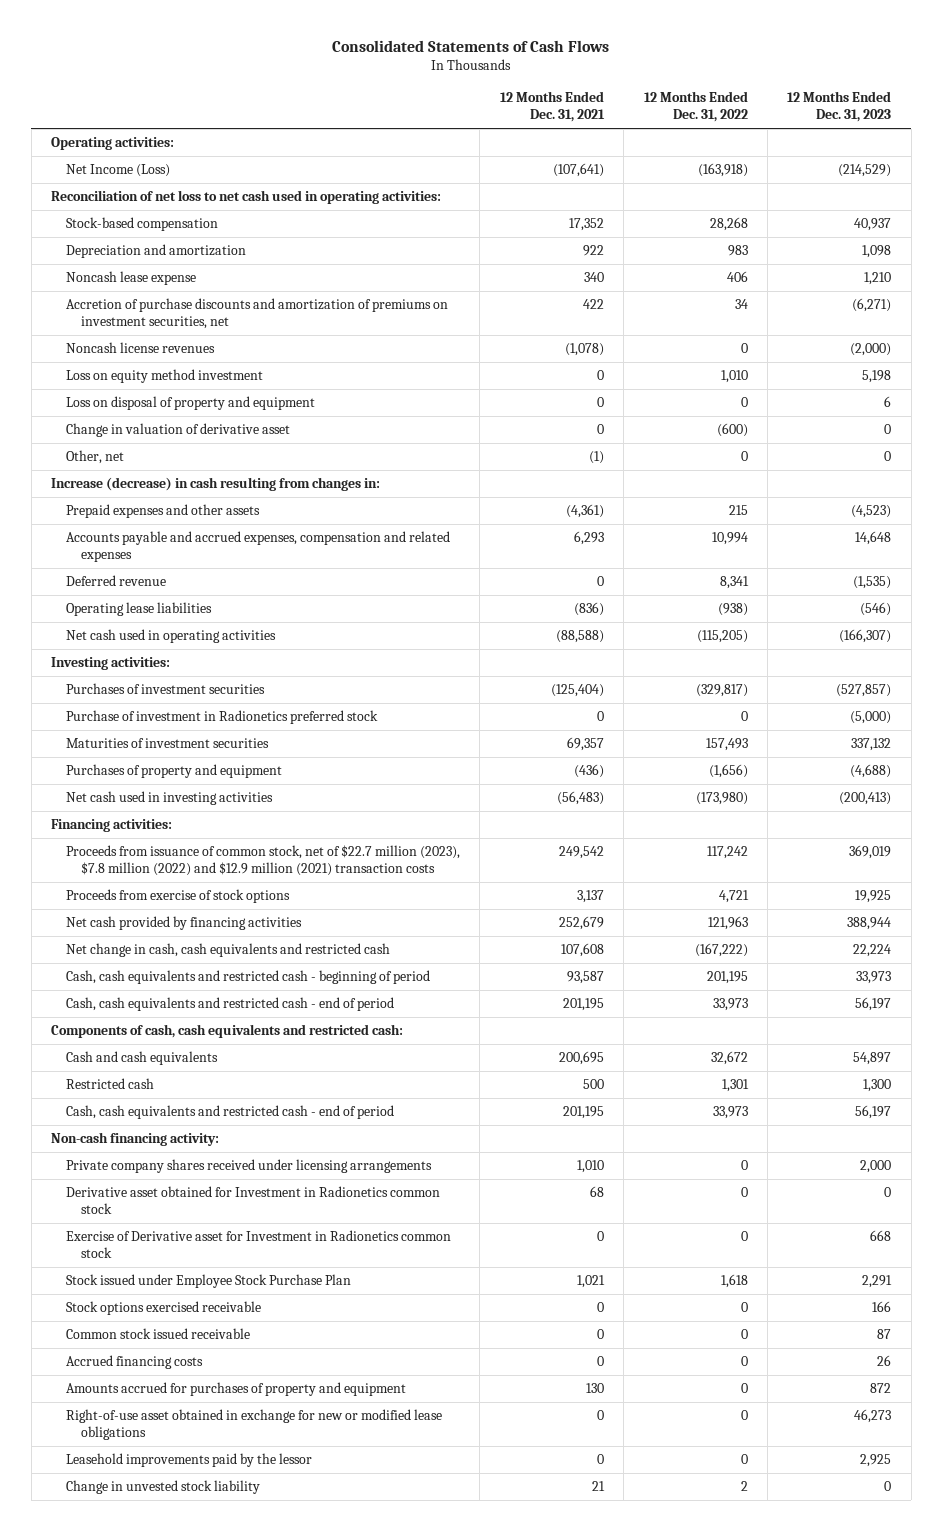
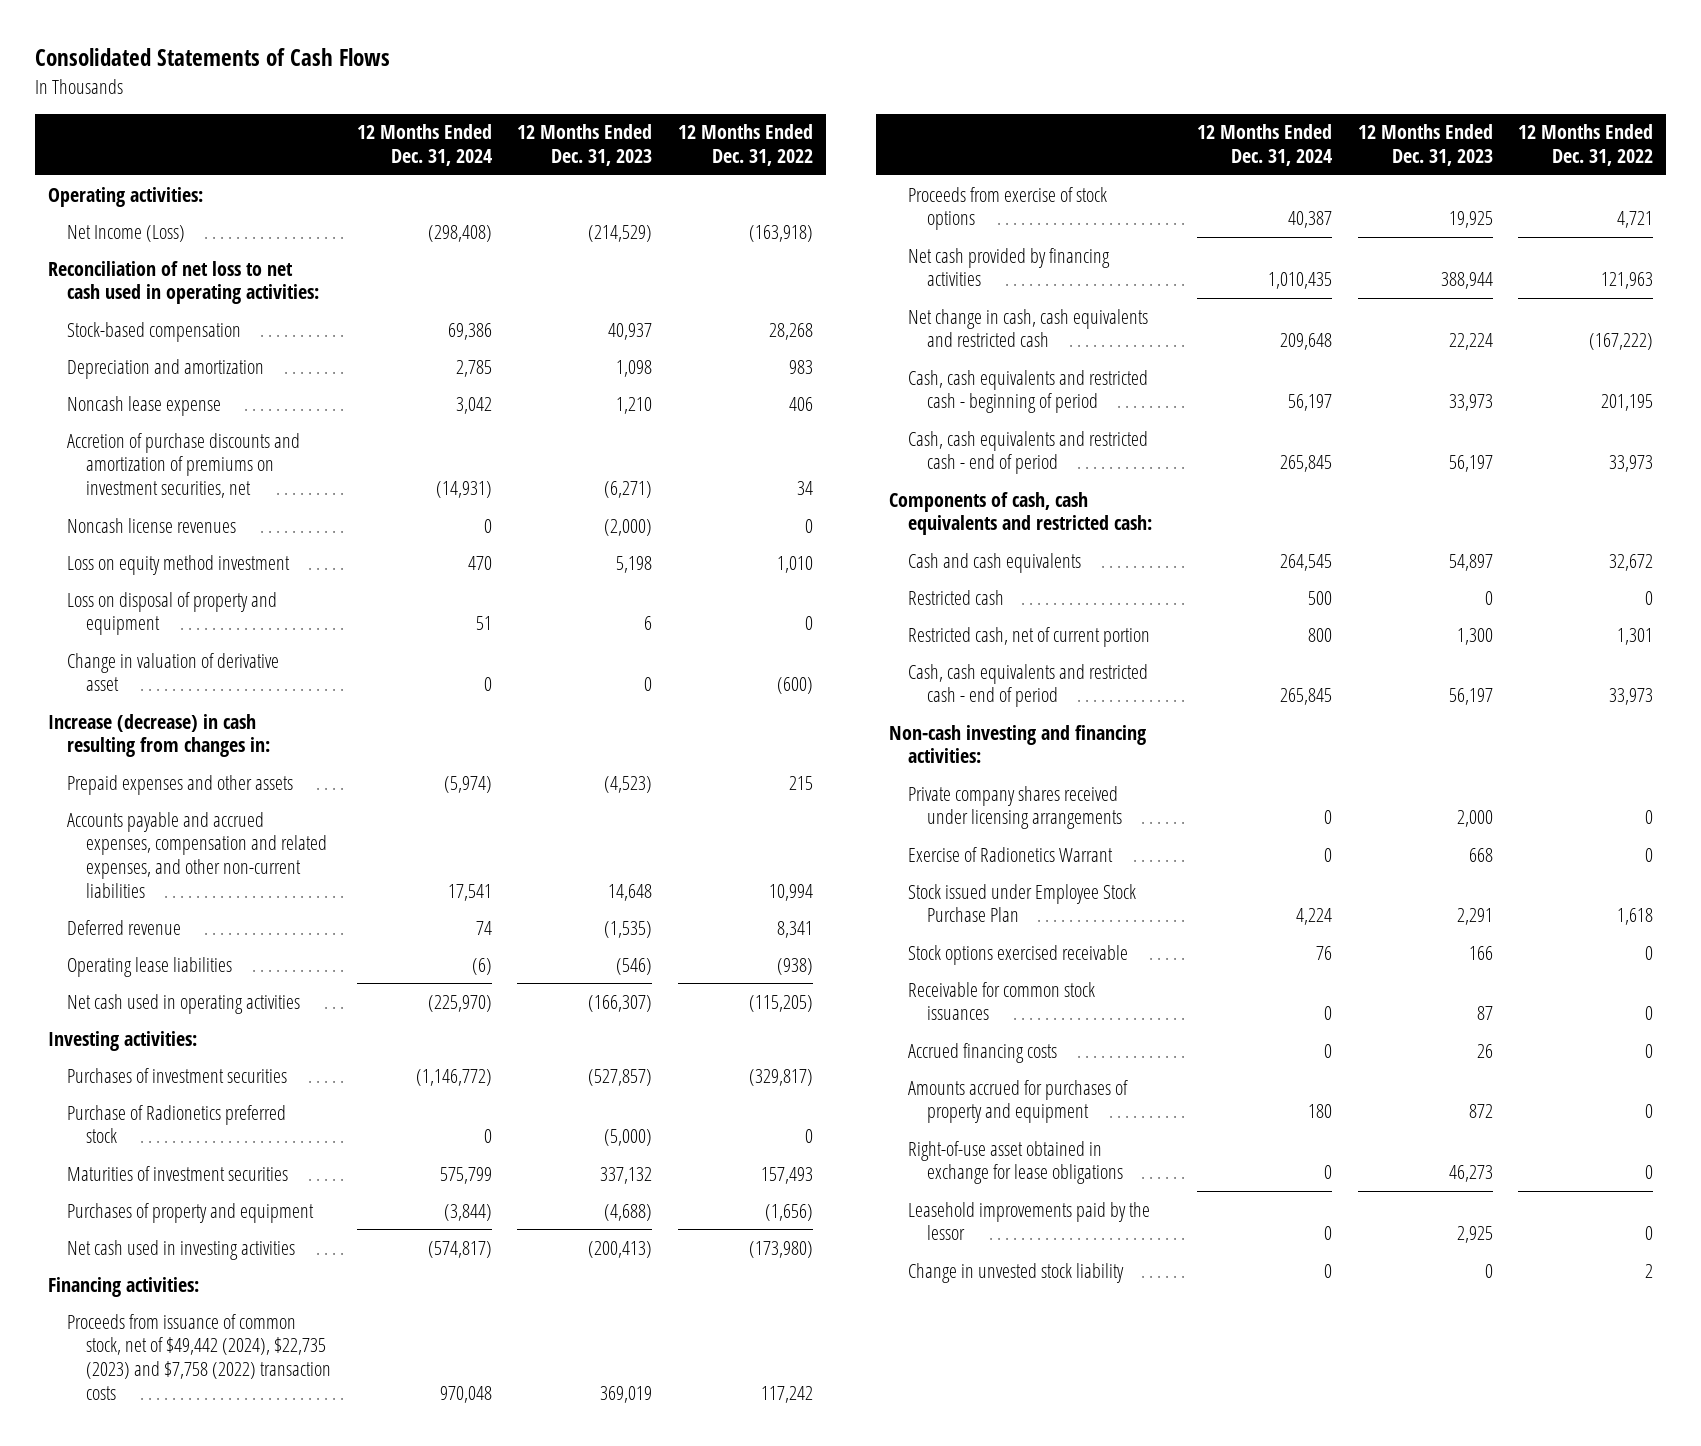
- | 12 Months Ended Dec. 31, 2021 | 12 Months Ended Dec. 31, 2022 | 12 Months Ended Dec. 31, 2023
+ | 12 Months Ended Dec. 31, 2024 | 12 Months Ended Dec. 31, 2023 | 12 Months Ended Dec. 31, 2022
- Other, net | (1) | 0 | 0
- Accounts payable and accrued expenses, compensation and related expenses | 6,293 | 10,994 | 14,648
+ Accounts payable and accrued expenses, compensation and related expenses, and other non-current liabilities | 17,541 | 14,648 | 10,994
- Purchase of investment in Radionetics preferred stock | 0 | 0 | (5,000)
+ Purchase of Radionetics preferred stock | 0 | (5,000) | 0
- Proceeds from issuance of common stock, net of $22.7 million (2023), $7.8 million (2022) and $12.9 million (2021) transaction costs | 249,542 | 117,242 | 369,019
+ Proceeds from issuance of common stock, net of $49,442 (2024), $22,735 (2023) and $7,758 (2022) transaction costs | 970,048 | 369,019 | 117,242
- Restricted cash | 500 | 1,301 | 1,300
+ Restricted cash | 500 | 0 | 0
+ Restricted cash, net of current portion | 800 | 1,300 | 1,301
- Non-cash financing activity:
+ Non-cash investing and financing activities:
- Derivative asset obtained for Investment in Radionetics common stock | 68 | 0 | 0
- Exercise of Derivative asset for Investment in Radionetics common stock | 0 | 0 | 668
+ Exercise of Radionetics Warrant | 0 | 668 | 0
- Common stock issued receivable | 0 | 0 | 87
+ Receivable for common stock issuances | 0 | 87 | 0
- Right-of-use asset obtained in exchange for new or modified lease obligations | 0 | 0 | 46,273
+ Right-of-use asset obtained in exchange for lease obligations | 0 | 46,273 | 0

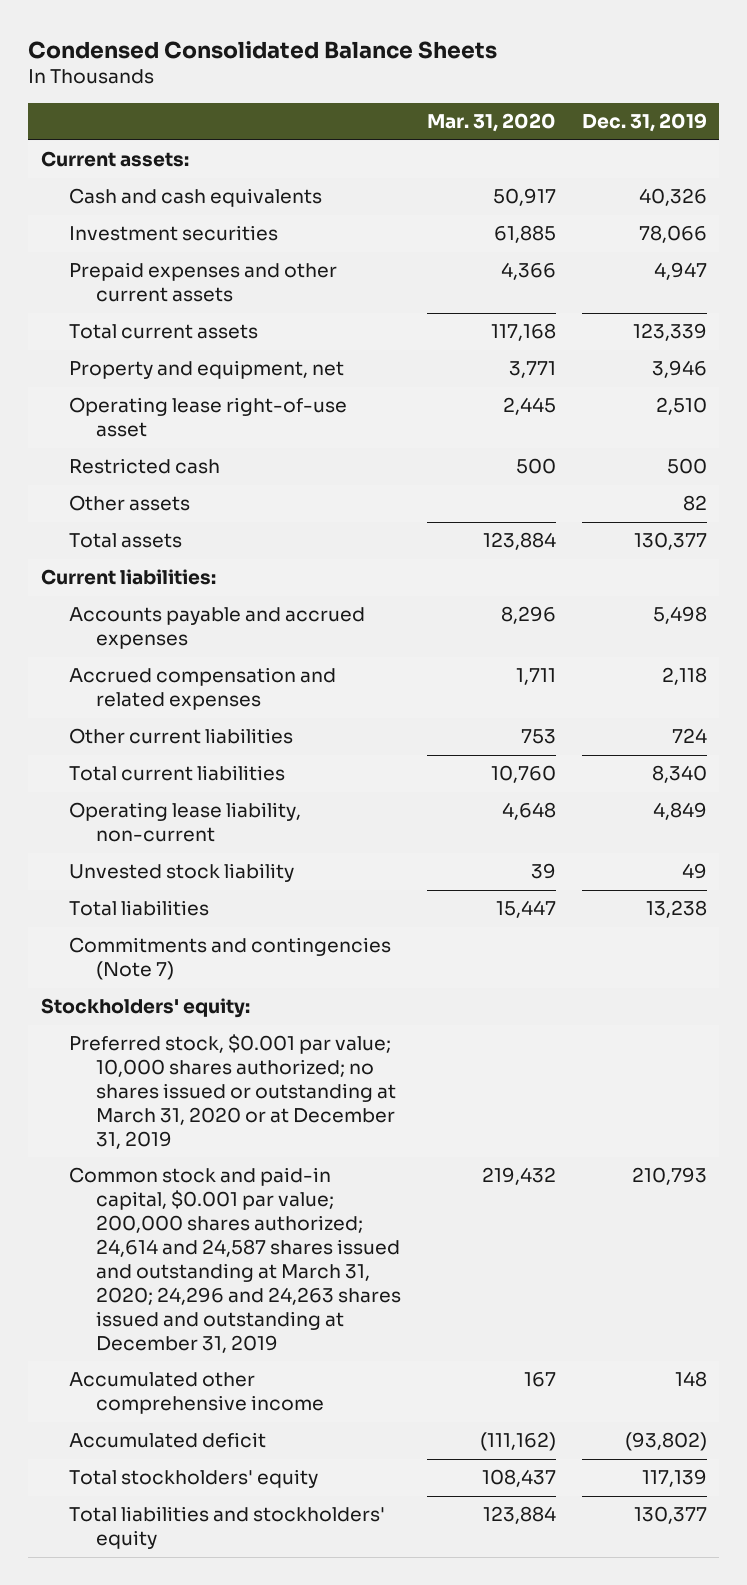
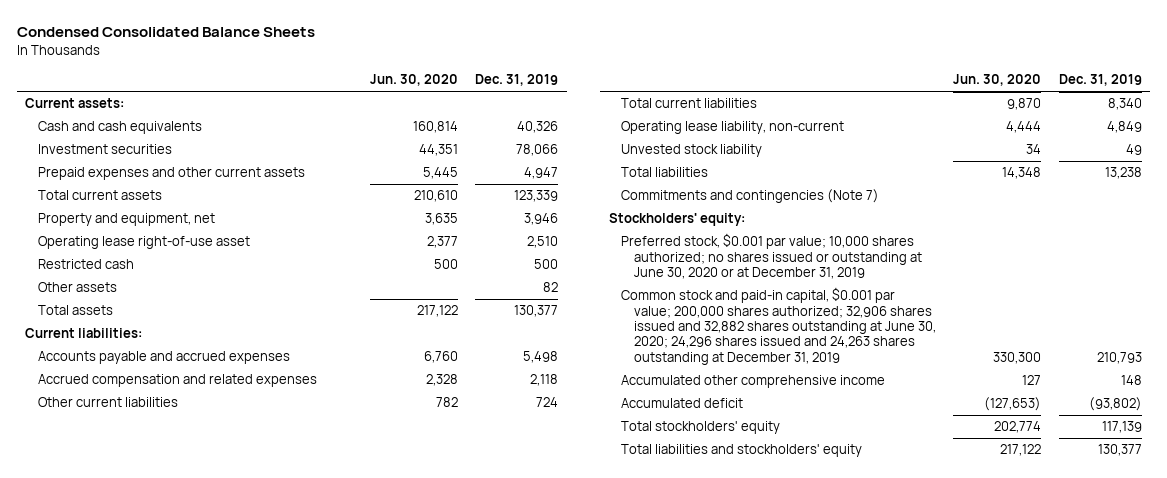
- | Mar. 31, 2020 | Dec. 31, 2019
+ | Jun. 30, 2020 | Dec. 31, 2019
- Preferred stock, $0.001 par value; 10,000 shares authorized; no shares issued or outstanding at March 31, 2020 or at December 31, 2019
- Common stock and paid-in capital, $0.001 par value; 200,000 shares authorized; 24,614 and 24,587 shares issued and outstanding at March 31, 2020; 24,296 and 24,263 shares issued and outstanding at December 31, 2019 | 219,432 | 210,793
+ Preferred stock, $0.001 par value; 10,000 shares authorized; no shares issued or outstanding at June 30, 2020 or at December 31, 2019
+ Common stock and paid-in capital, $0.001 par value; 200,000 shares authorized; 32,906 shares issued and 32,882 shares outstanding at June 30, 2020; 24,296 shares issued and 24,263 shares outstanding at December 31, 2019 | 330,300 | 210,793

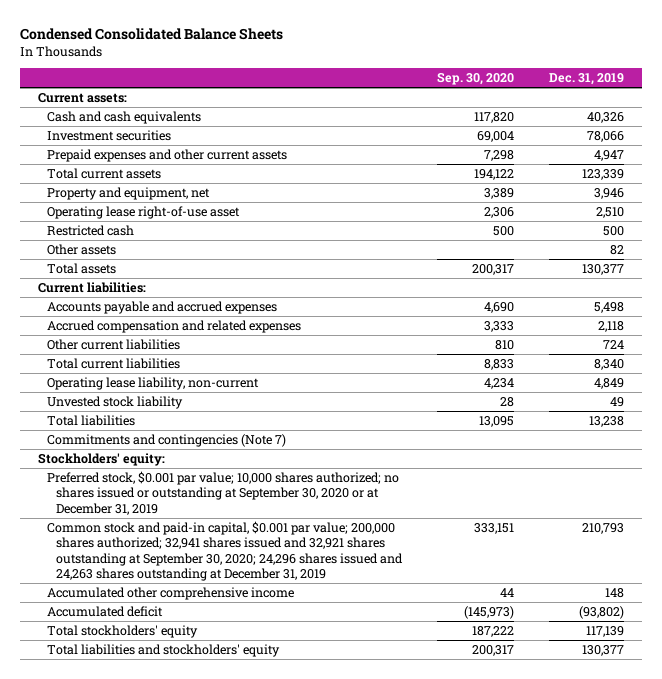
- | Jun. 30, 2020 | Dec. 31, 2019
+ | Sep. 30, 2020 | Dec. 31, 2019
- Preferred stock, $0.001 par value; 10,000 shares authorized; no shares issued or outstanding at June 30, 2020 or at December 31, 2019
- Common stock and paid-in capital, $0.001 par value; 200,000 shares authorized; 32,906 shares issued and 32,882 shares outstanding at June 30, 2020; 24,296 shares issued and 24,263 shares outstanding at December 31, 2019 | 330,300 | 210,793
+ Preferred stock, $0.001 par value; 10,000 shares authorized; no shares issued or outstanding at September 30, 2020 or at December 31, 2019
+ Common stock and paid-in capital, $0.001 par value; 200,000 shares authorized; 32,941 shares issued and 32,921 shares outstanding at September 30, 2020; 24,296 shares issued and 24,263 shares outstanding at December 31, 2019 | 333,151 | 210,793

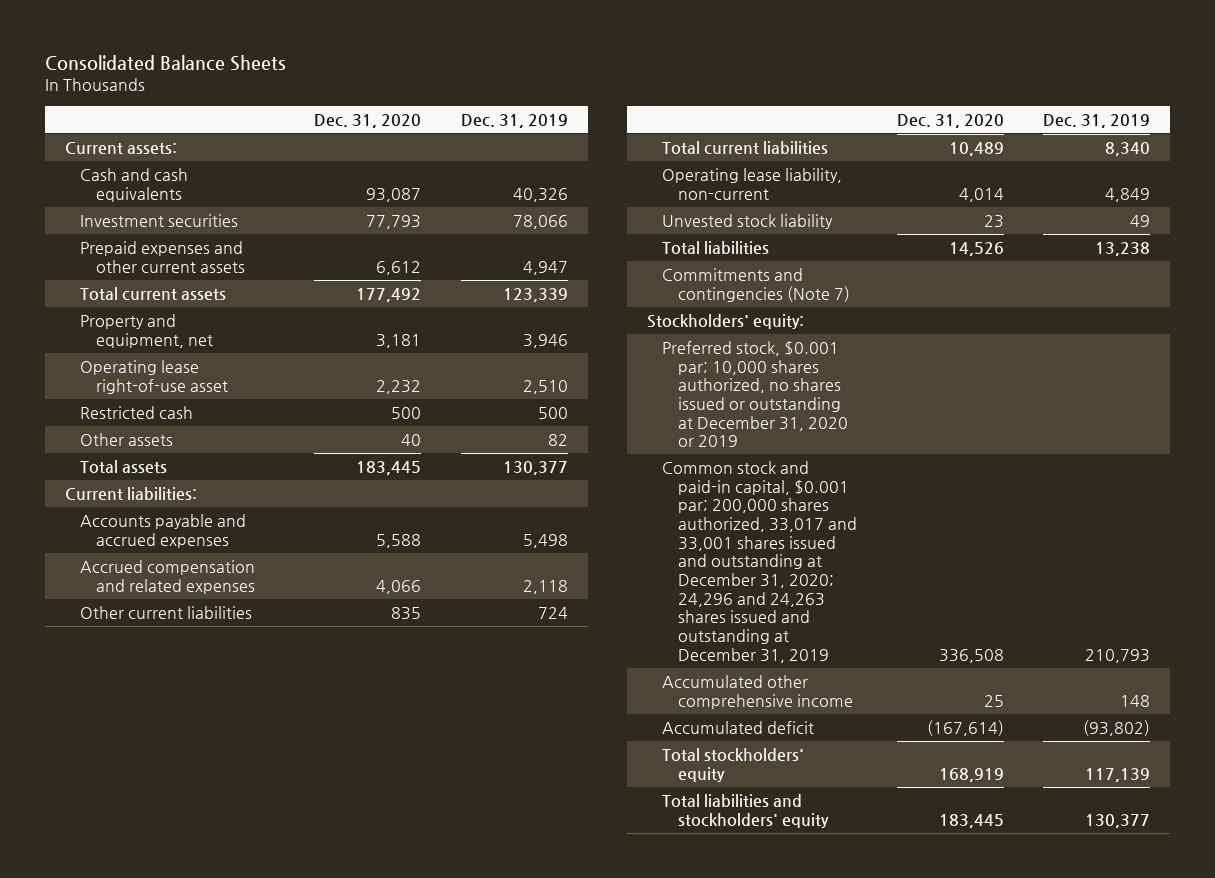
- Condensed Consolidated Balance Sheets
+ Consolidated Balance Sheets
- | Sep. 30, 2020 | Dec. 31, 2019
+ | Dec. 31, 2020 | Dec. 31, 2019
- Preferred stock, $0.001 par value; 10,000 shares authorized; no shares issued or outstanding at September 30, 2020 or at December 31, 2019
- Common stock and paid-in capital, $0.001 par value; 200,000 shares authorized; 32,941 shares issued and 32,921 shares outstanding at September 30, 2020; 24,296 shares issued and 24,263 shares outstanding at December 31, 2019 | 333,151 | 210,793
+ Preferred stock, $0.001 par; 10,000 shares authorized, no shares issued or outstanding at December 31, 2020 or 2019
+ Common stock and paid-in capital, $0.001 par; 200,000 shares authorized, 33,017 and 33,001 shares issued and outstanding at December 31, 2020; 24,296 and 24,263 shares issued and outstanding at December 31, 2019 | 336,508 | 210,793

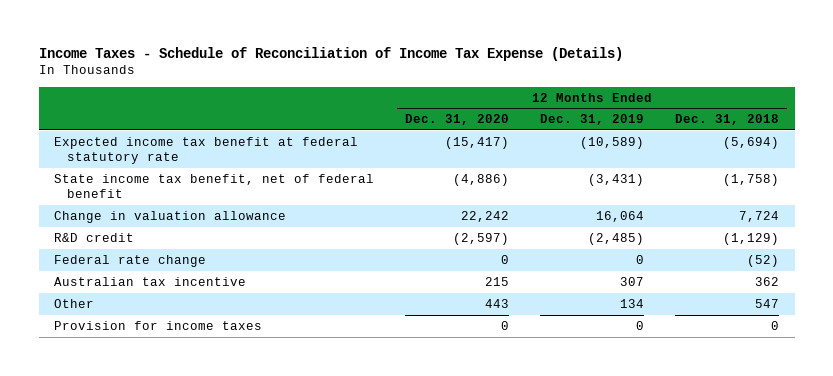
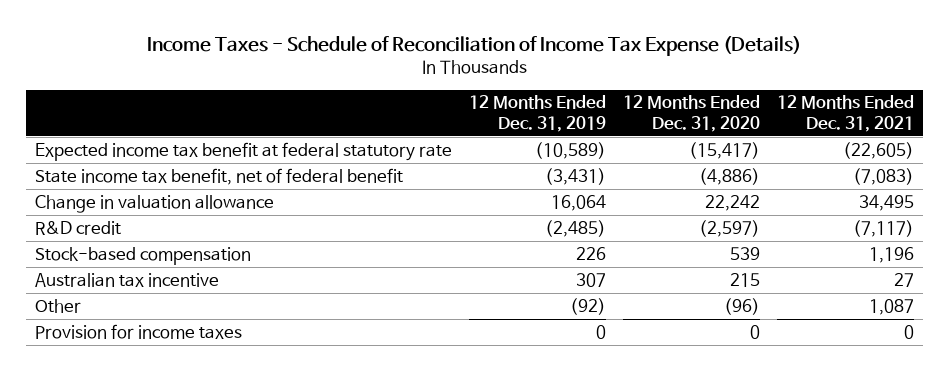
- | 12 Months Ended Dec. 31, 2020 | 12 Months Ended Dec. 31, 2019 | 12 Months Ended Dec. 31, 2018
+ | 12 Months Ended Dec. 31, 2019 | 12 Months Ended Dec. 31, 2020 | 12 Months Ended Dec. 31, 2021
- Federal rate change | 0 | 0 | (52)
+ Stock-based compensation | 226 | 539 | 1,196
- Other | 443 | 134 | 547
+ Other | (92) | (96) | 1,087

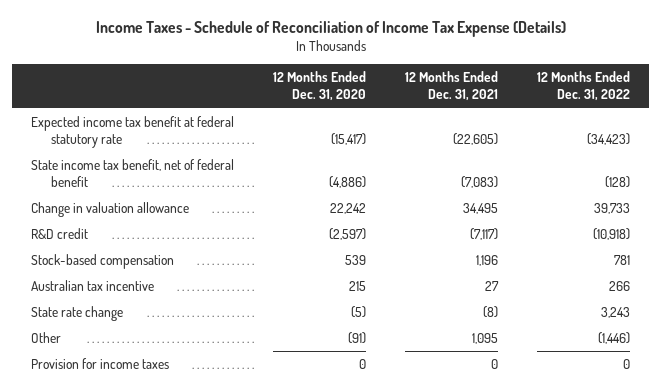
- | 12 Months Ended Dec. 31, 2019 | 12 Months Ended Dec. 31, 2020 | 12 Months Ended Dec. 31, 2021
+ | 12 Months Ended Dec. 31, 2020 | 12 Months Ended Dec. 31, 2021 | 12 Months Ended Dec. 31, 2022
- Other | (92) | (96) | 1,087
+ State rate change | (5) | (8) | 3,243
+ Other | (91) | 1,095 | (1,446)

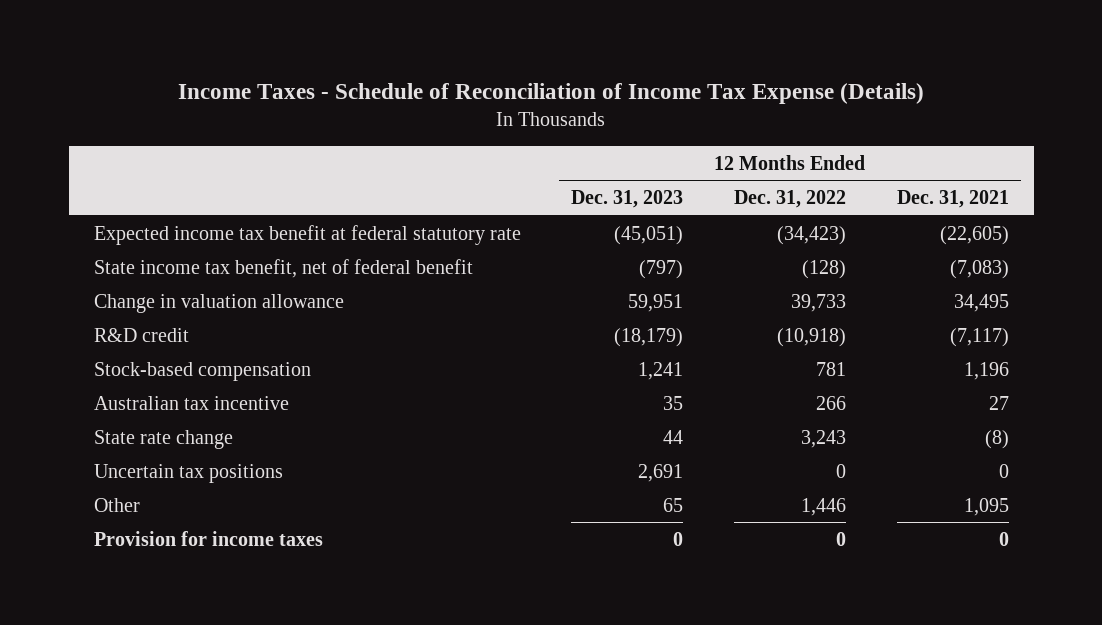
- | 12 Months Ended Dec. 31, 2020 | 12 Months Ended Dec. 31, 2021 | 12 Months Ended Dec. 31, 2022
+ | 12 Months Ended Dec. 31, 2023 | 12 Months Ended Dec. 31, 2022 | 12 Months Ended Dec. 31, 2021
- Other | (91) | 1,095 | (1,446)
+ Uncertain tax positions | 2,691 | 0 | 0
+ Other | 65 | 1,446 | 1,095

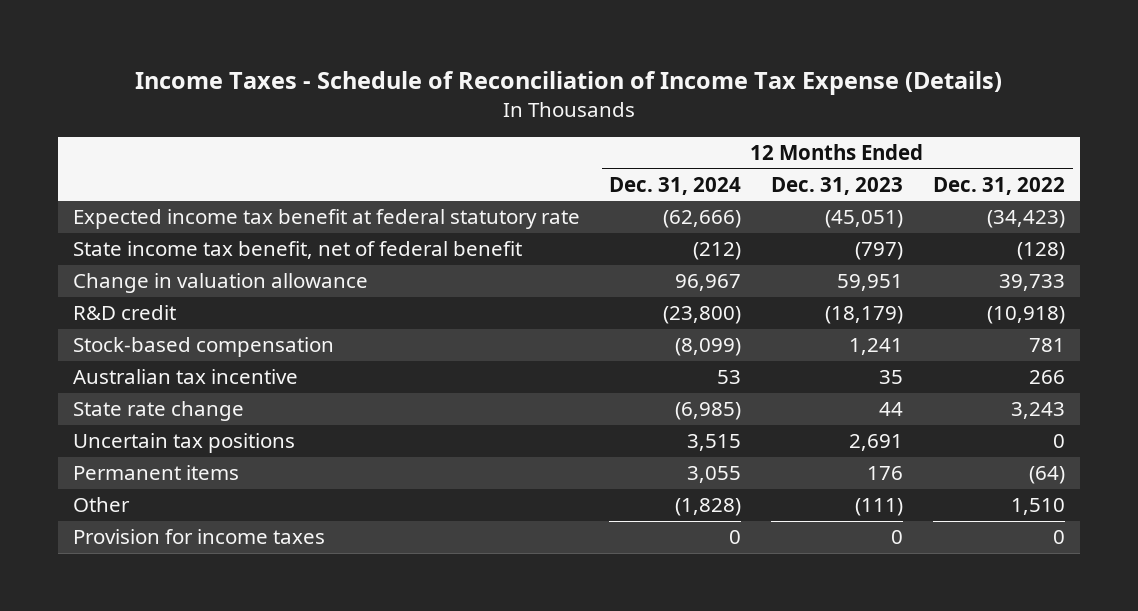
- | 12 Months Ended Dec. 31, 2023 | 12 Months Ended Dec. 31, 2022 | 12 Months Ended Dec. 31, 2021
+ | 12 Months Ended Dec. 31, 2024 | 12 Months Ended Dec. 31, 2023 | 12 Months Ended Dec. 31, 2022
- Other | 65 | 1,446 | 1,095
+ Permanent items | 3,055 | 176 | (64)
+ Other | (1,828) | (111) | 1,510

